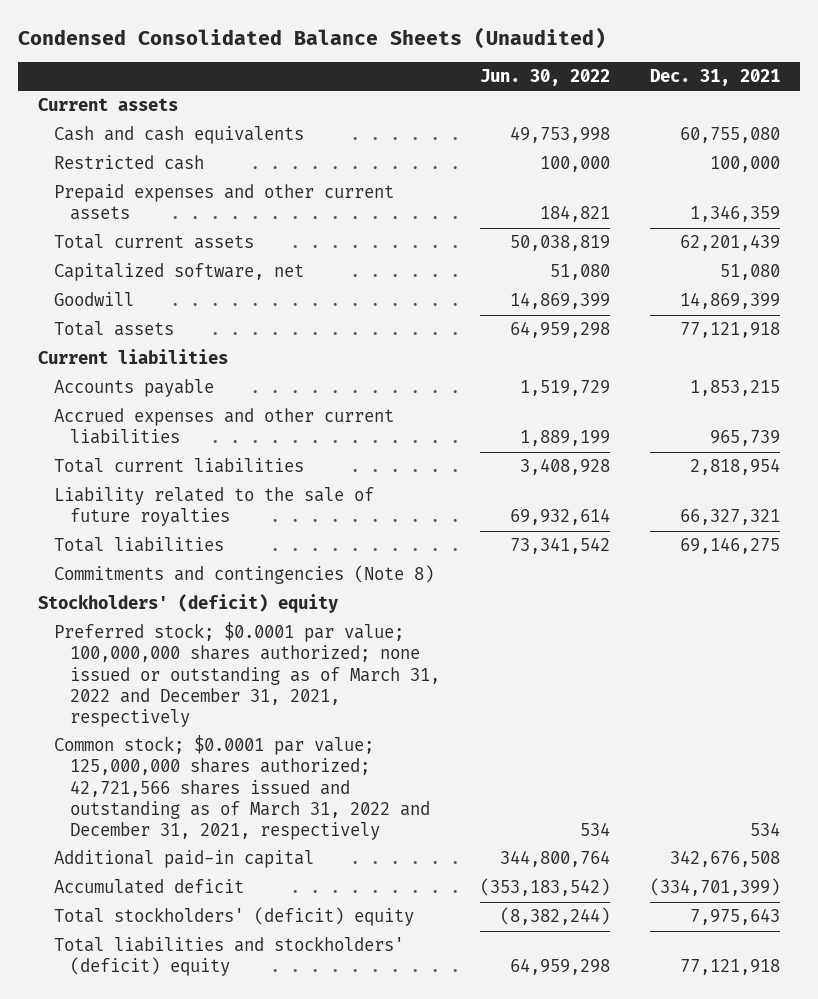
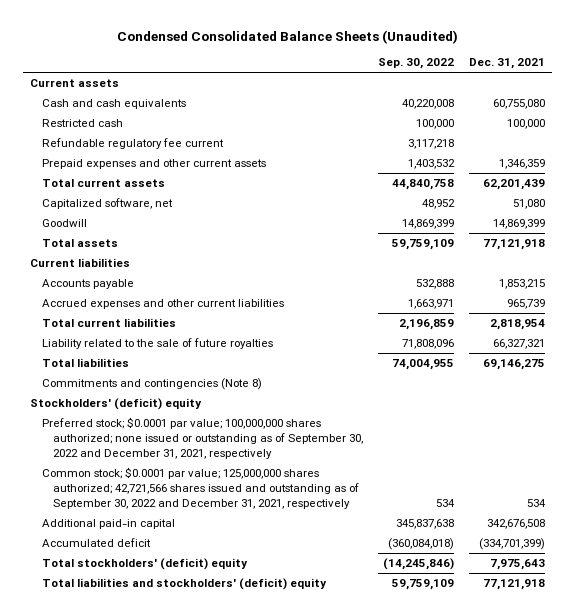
- | Jun. 30, 2022 | Dec. 31, 2021
+ | Sep. 30, 2022 | Dec. 31, 2021
+ Refundable regulatory fee current | 3,117,218 |
- Preferred stock; $0.0001 par value; 100,000,000 shares authorized; none issued or outstanding as of March 31, 2022 and December 31, 2021, respectively
- Common stock; $0.0001 par value; 125,000,000 shares authorized; 42,721,566 shares issued and outstanding as of March 31, 2022 and December 31, 2021, respectively | 534 | 534
+ Preferred stock; $0.0001 par value; 100,000,000 shares authorized; none issued or outstanding as of September 30, 2022 and December 31, 2021, respectively
+ Common stock; $0.0001 par value; 125,000,000 shares authorized; 42,721,566 shares issued and outstanding as of September 30, 2022 and December 31, 2021, respectively | 534 | 534

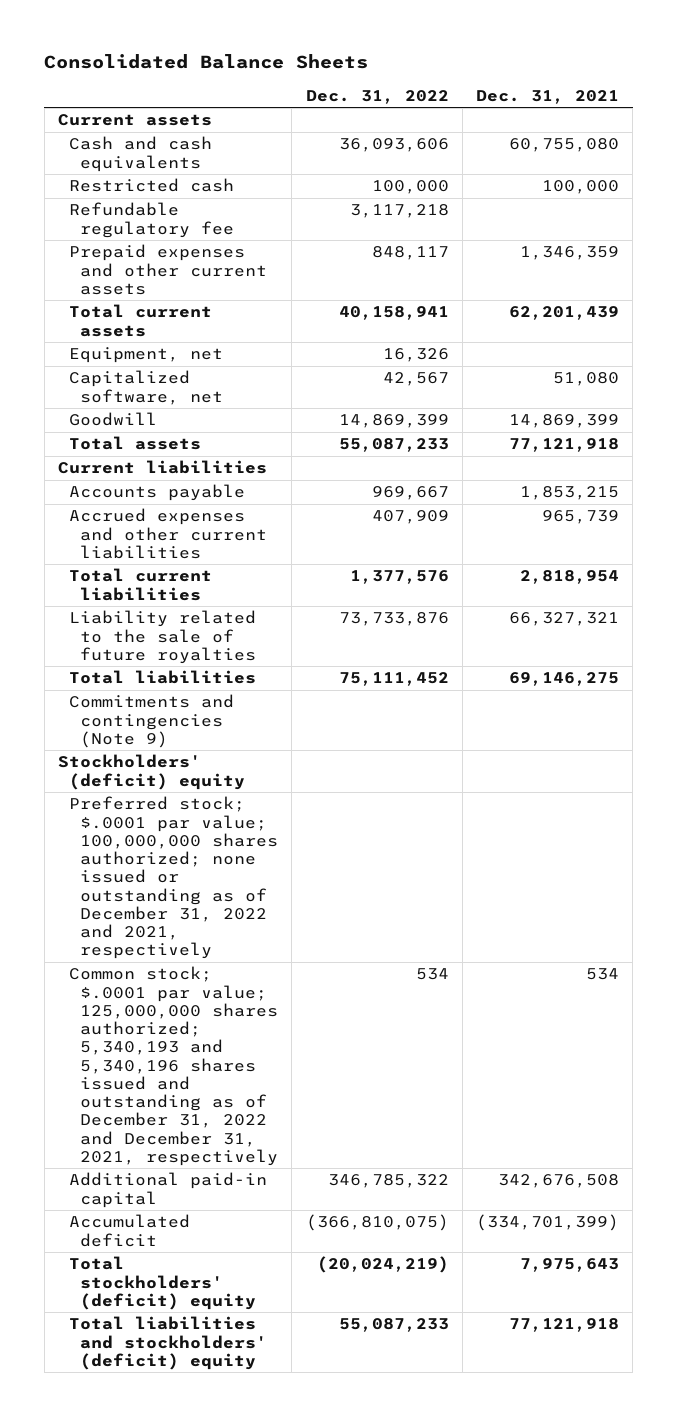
- Condensed Consolidated Balance Sheets (Unaudited)
+ Consolidated Balance Sheets
- | Sep. 30, 2022 | Dec. 31, 2021
+ | Dec. 31, 2022 | Dec. 31, 2021
- Refundable regulatory fee current | 3,117,218 |
+ Refundable regulatory fee | 3,117,218 |
+ Equipment, net | 16,326 |
- Commitments and contingencies (Note 8)
+ Commitments and contingencies (Note 9)
- Preferred stock; $0.0001 par value; 100,000,000 shares authorized; none issued or outstanding as of September 30, 2022 and December 31, 2021, respectively
- Common stock; $0.0001 par value; 125,000,000 shares authorized; 42,721,566 shares issued and outstanding as of September 30, 2022 and December 31, 2021, respectively | 534 | 534
+ Preferred stock; $.0001 par value; 100,000,000 shares authorized; none issued or outstanding as of December 31, 2022 and 2021, respectively
+ Common stock; $.0001 par value; 125,000,000 shares authorized; 5,340,193 and 5,340,196 shares issued and outstanding as of December 31, 2022 and December 31, 2021, respectively | 534 | 534

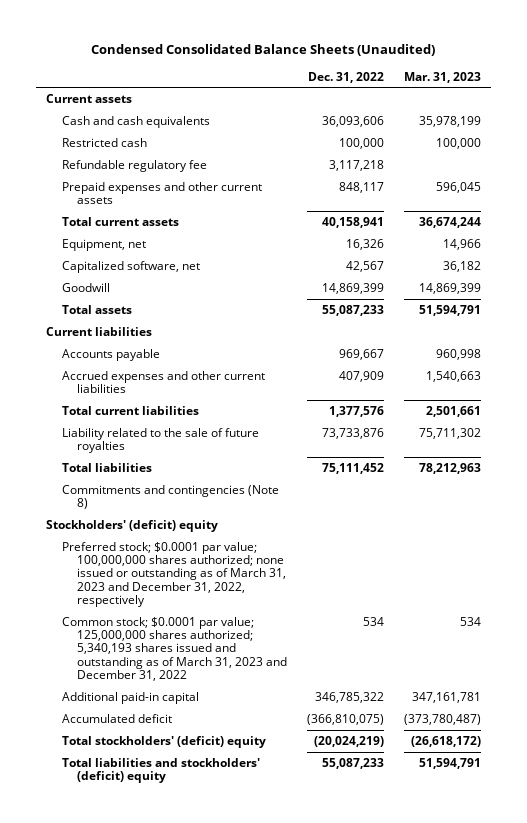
- Consolidated Balance Sheets
+ Condensed Consolidated Balance Sheets (Unaudited)
- | Dec. 31, 2022 | Dec. 31, 2021
+ | Dec. 31, 2022 | Mar. 31, 2023
- Commitments and contingencies (Note 9)
+ Commitments and contingencies (Note 8)
- Preferred stock; $.0001 par value; 100,000,000 shares authorized; none issued or outstanding as of December 31, 2022 and 2021, respectively
- Common stock; $.0001 par value; 125,000,000 shares authorized; 5,340,193 and 5,340,196 shares issued and outstanding as of December 31, 2022 and December 31, 2021, respectively | 534 | 534
+ Preferred stock; $0.0001 par value; 100,000,000 shares authorized; none issued or outstanding as of March 31, 2023 and December 31, 2022, respectively
+ Common stock; $0.0001 par value; 125,000,000 shares authorized; 5,340,193 shares issued and outstanding as of March 31, 2023 and December 31, 2022 | 534 | 534

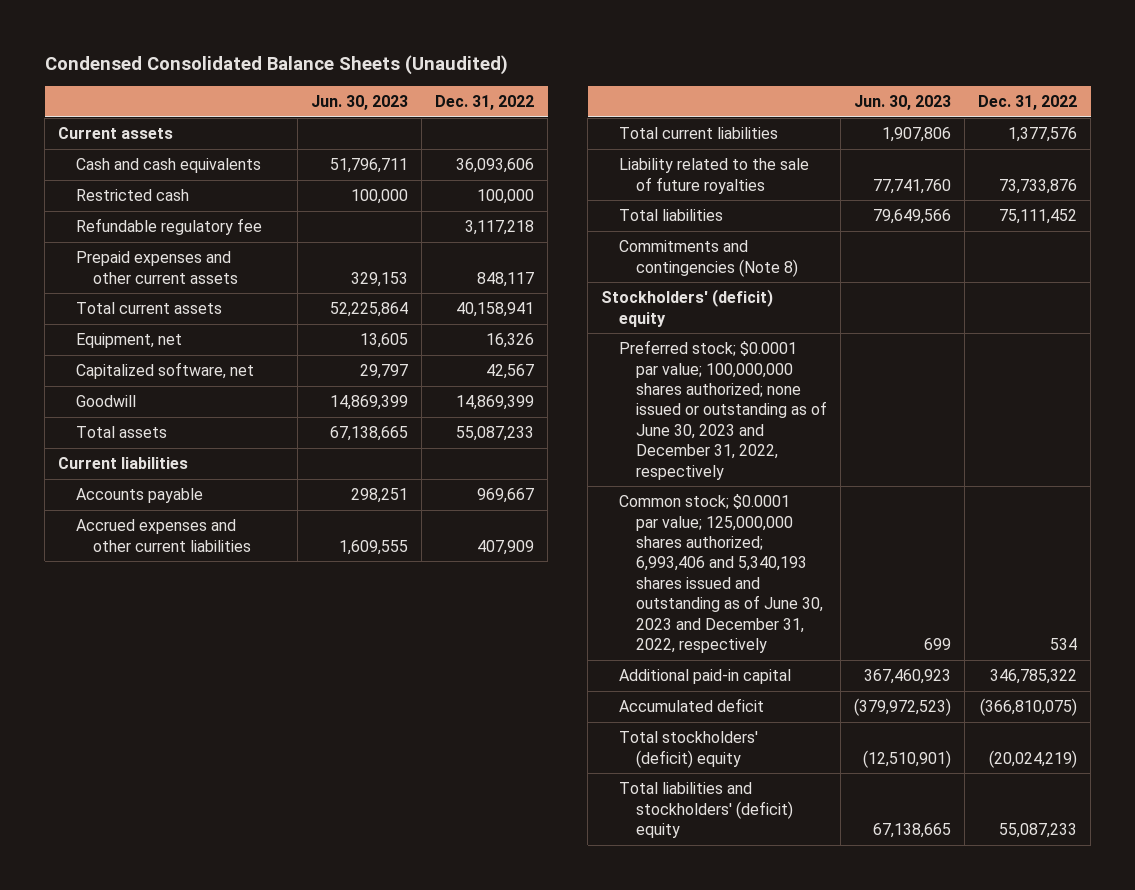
- | Dec. 31, 2022 | Mar. 31, 2023
+ | Jun. 30, 2023 | Dec. 31, 2022
- Preferred stock; $0.0001 par value; 100,000,000 shares authorized; none issued or outstanding as of March 31, 2023 and December 31, 2022, respectively
- Common stock; $0.0001 par value; 125,000,000 shares authorized; 5,340,193 shares issued and outstanding as of March 31, 2023 and December 31, 2022 | 534 | 534
+ Preferred stock; $0.0001 par value; 100,000,000 shares authorized; none issued or outstanding as of June 30, 2023 and December 31, 2022, respectively
+ Common stock; $0.0001 par value; 125,000,000 shares authorized; 6,993,406 and 5,340,193 shares issued and outstanding as of June 30, 2023 and December 31, 2022, respectively | 699 | 534

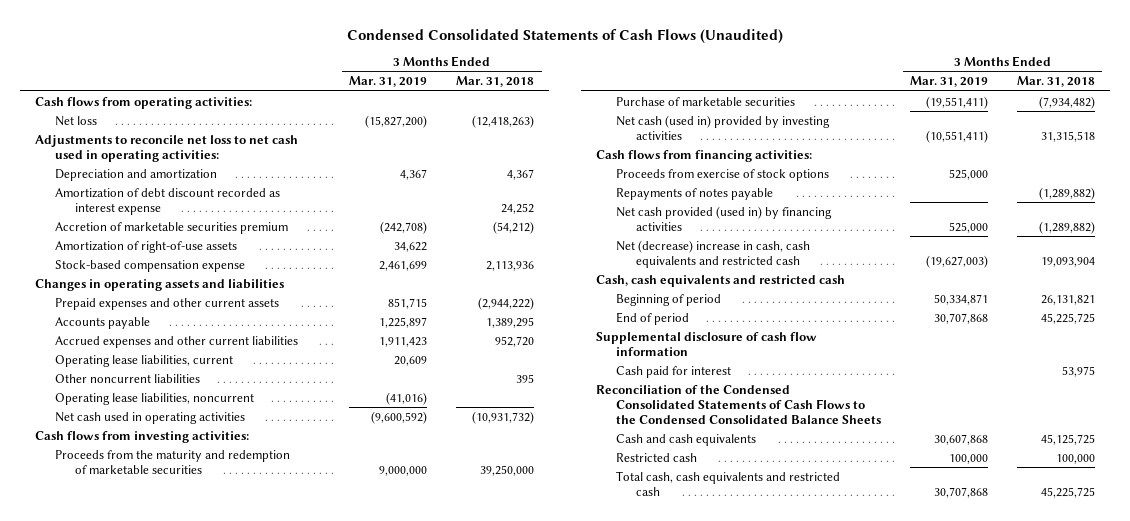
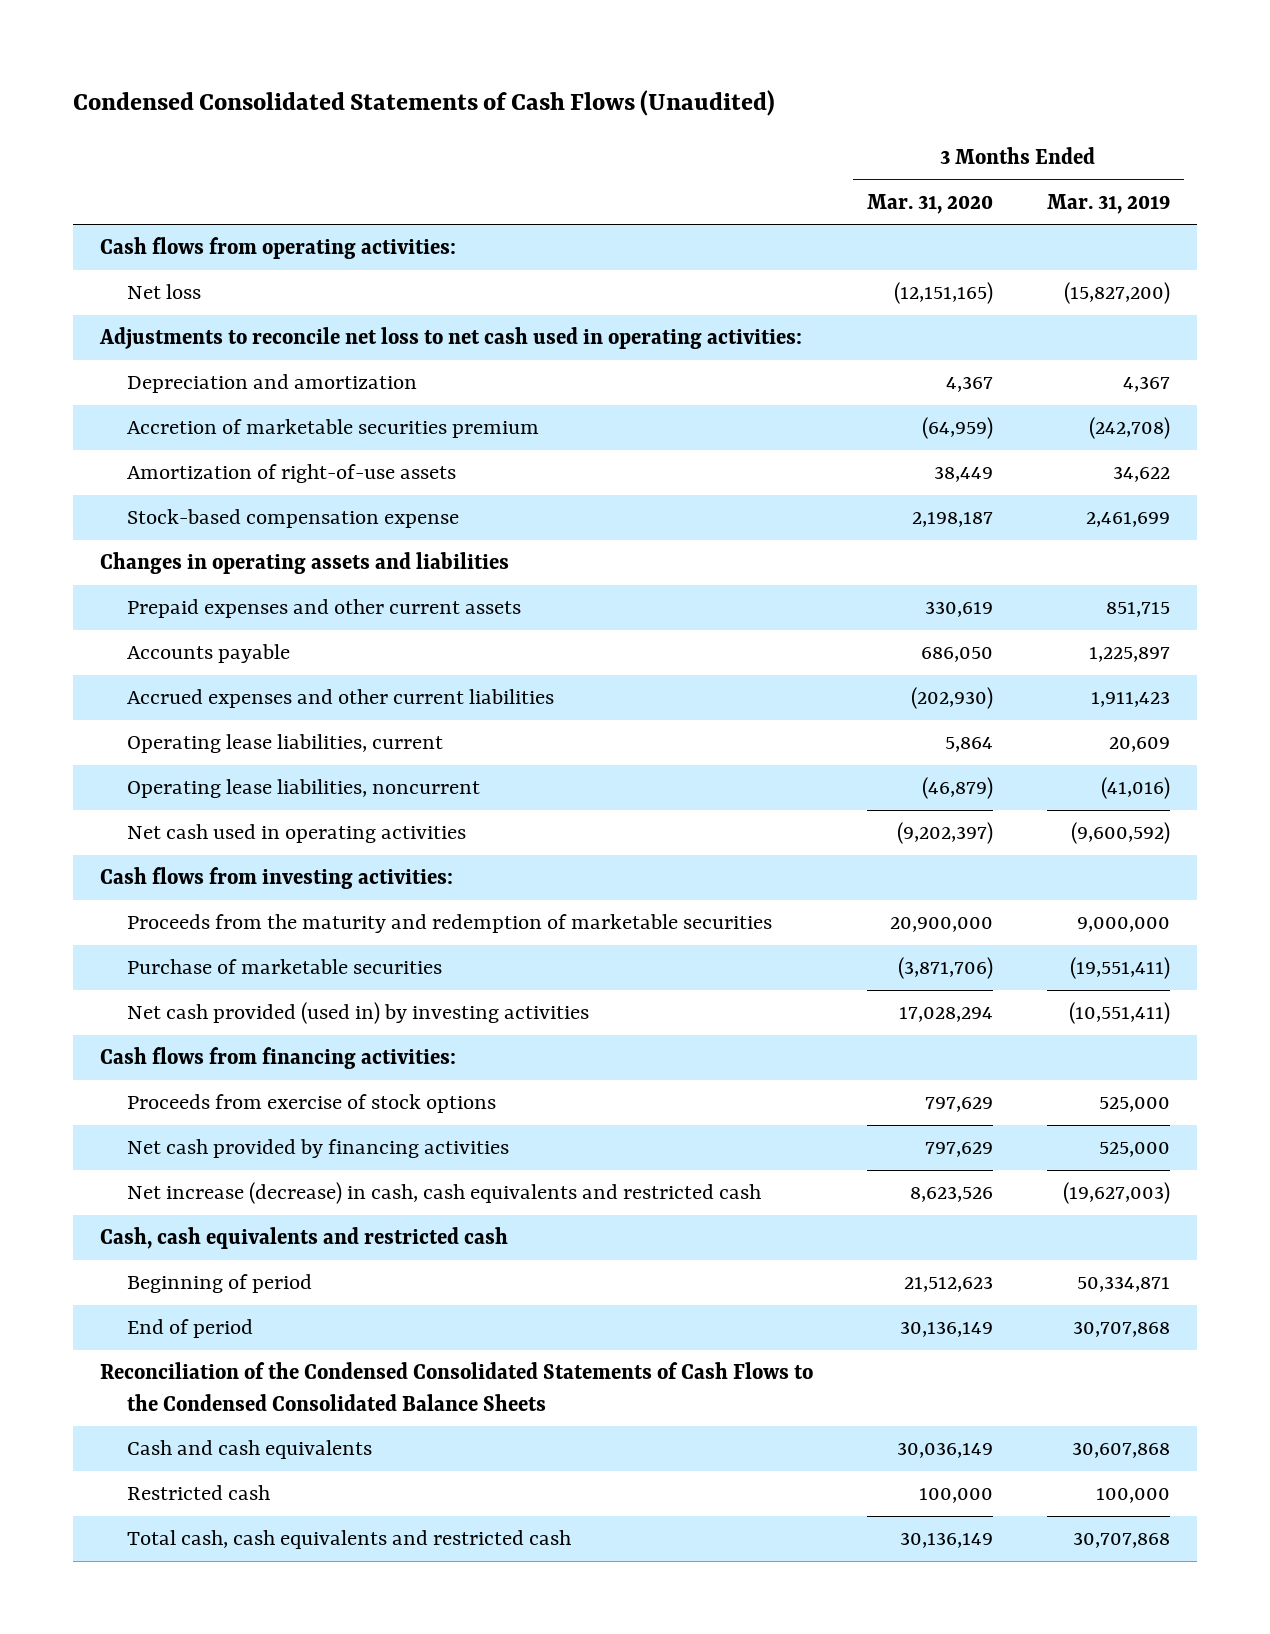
- | 3 Months Ended Mar. 31, 2019 | 3 Months Ended Mar. 31, 2018
+ | 3 Months Ended Mar. 31, 2020 | 3 Months Ended Mar. 31, 2019
- Amortization of debt discount recorded as interest expense | | 24,252
- Other noncurrent liabilities | | 395
- Net cash (used in) provided by investing activities | (10,551,411) | 31,315,518
+ Net cash provided (used in) by investing activities | 17,028,294 | (10,551,411)
- Repayments of notes payable | | (1,289,882)
- Net cash provided (used in) by financing activities | 525,000 | (1,289,882)
- Net (decrease) increase in cash, cash equivalents and restricted cash | (19,627,003) | 19,093,904
+ Net cash provided by financing activities | 797,629 | 525,000
+ Net increase (decrease) in cash, cash equivalents and restricted cash | 8,623,526 | (19,627,003)
- Supplemental disclosure of cash flow information
- Cash paid for interest | | 53,975

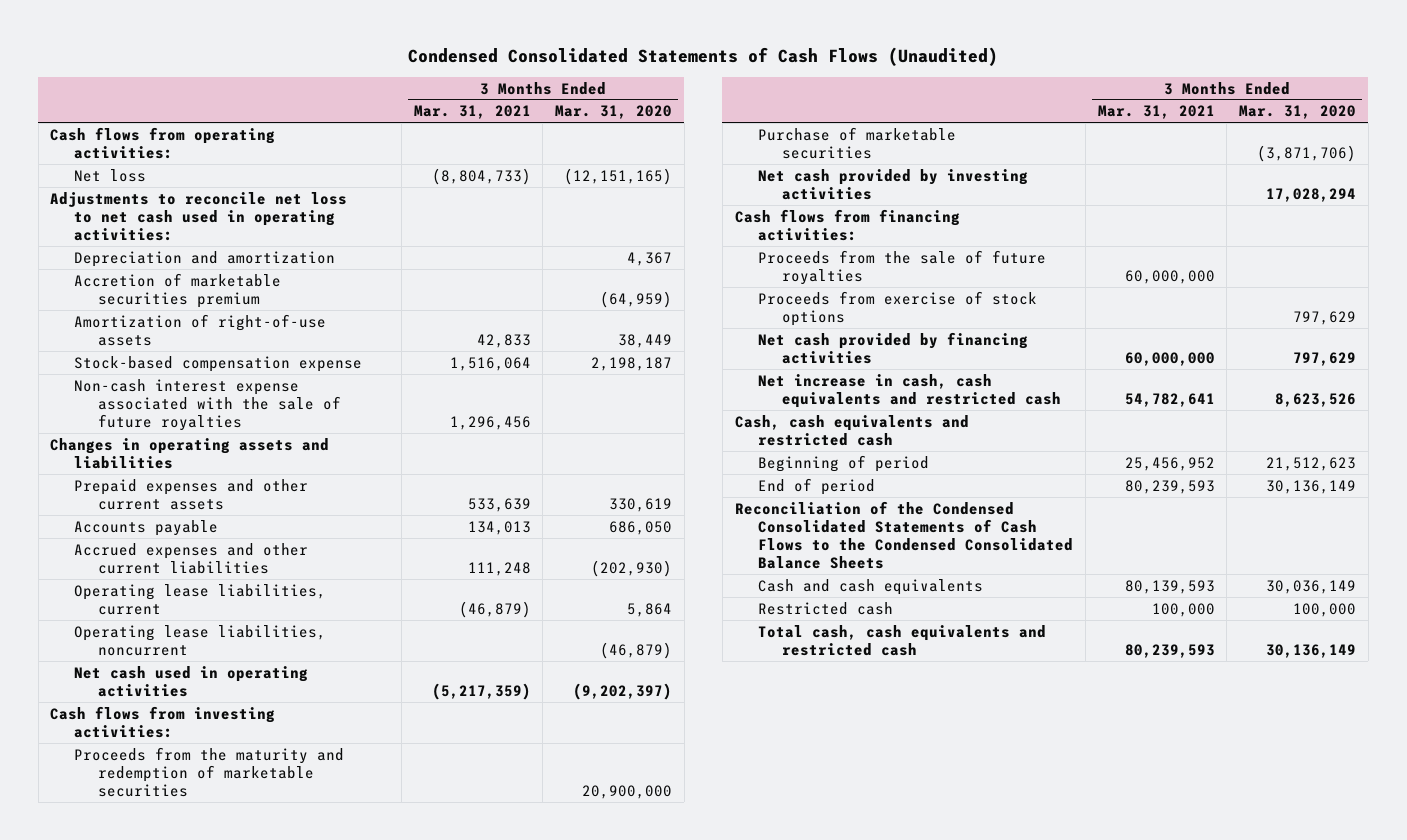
- | 3 Months Ended Mar. 31, 2020 | 3 Months Ended Mar. 31, 2019
+ | 3 Months Ended Mar. 31, 2021 | 3 Months Ended Mar. 31, 2020
+ Non-cash interest expense associated with the sale of future royalties | 1,296,456 |
- Net cash provided (used in) by investing activities | 17,028,294 | (10,551,411)
+ Net cash provided by investing activities | | 17,028,294
+ Proceeds from the sale of future royalties | 60,000,000 |
- Net increase (decrease) in cash, cash equivalents and restricted cash | 8,623,526 | (19,627,003)
+ Net increase in cash, cash equivalents and restricted cash | 54,782,641 | 8,623,526

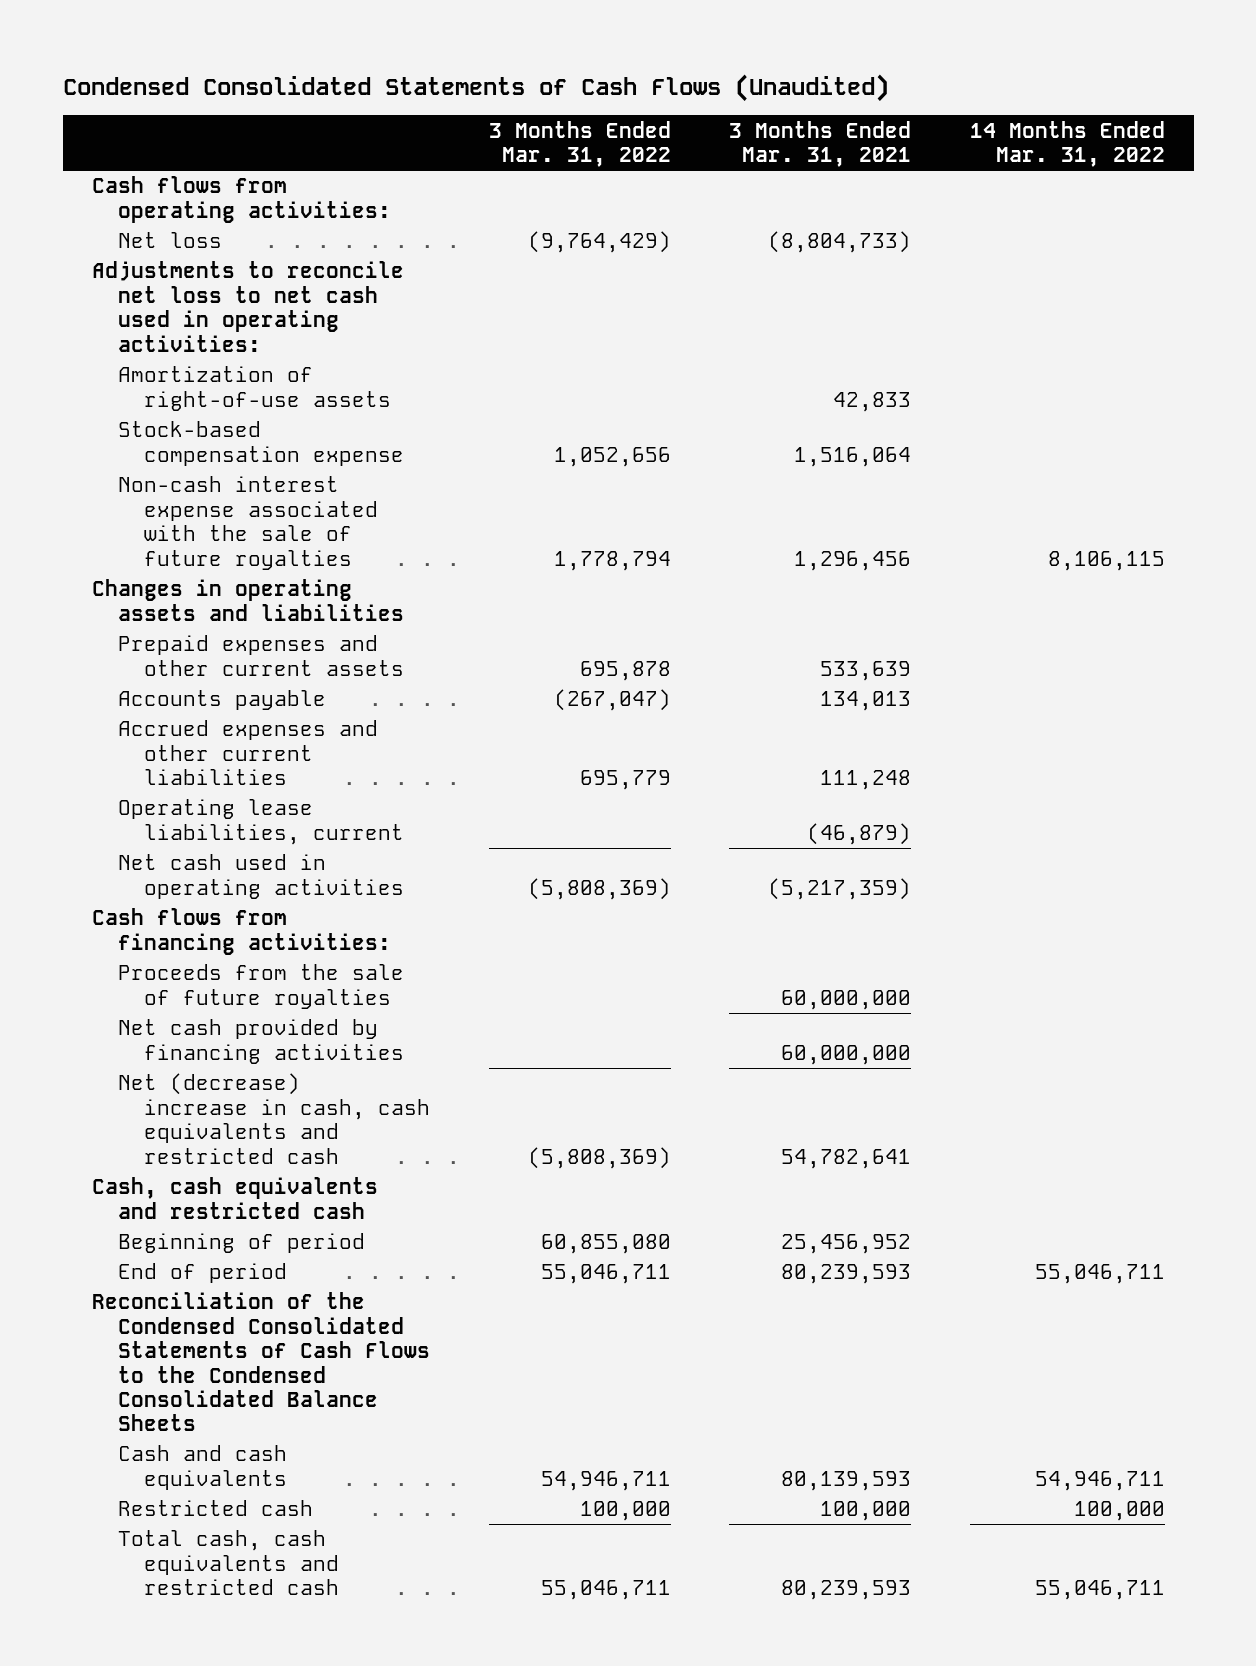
- | 3 Months Ended Mar. 31, 2021 | 3 Months Ended Mar. 31, 2020
+ | 3 Months Ended Mar. 31, 2022 | 3 Months Ended Mar. 31, 2021 | 14 Months Ended Mar. 31, 2022
- Depreciation and amortization | | 4,367
- Accretion of marketable securities premium | | (64,959)
- Operating lease liabilities, noncurrent | | (46,879)
- Cash flows from investing activities:
- Proceeds from the maturity and redemption of marketable securities | | 20,900,000
- Purchase of marketable securities | | (3,871,706)
- Net cash provided by investing activities | | 17,028,294
- Proceeds from exercise of stock options | | 797,629
- Net increase in cash, cash equivalents and restricted cash | 54,782,641 | 8,623,526
+ Net (decrease) increase in cash, cash equivalents and restricted cash | (5,808,369) | 54,782,641 |

